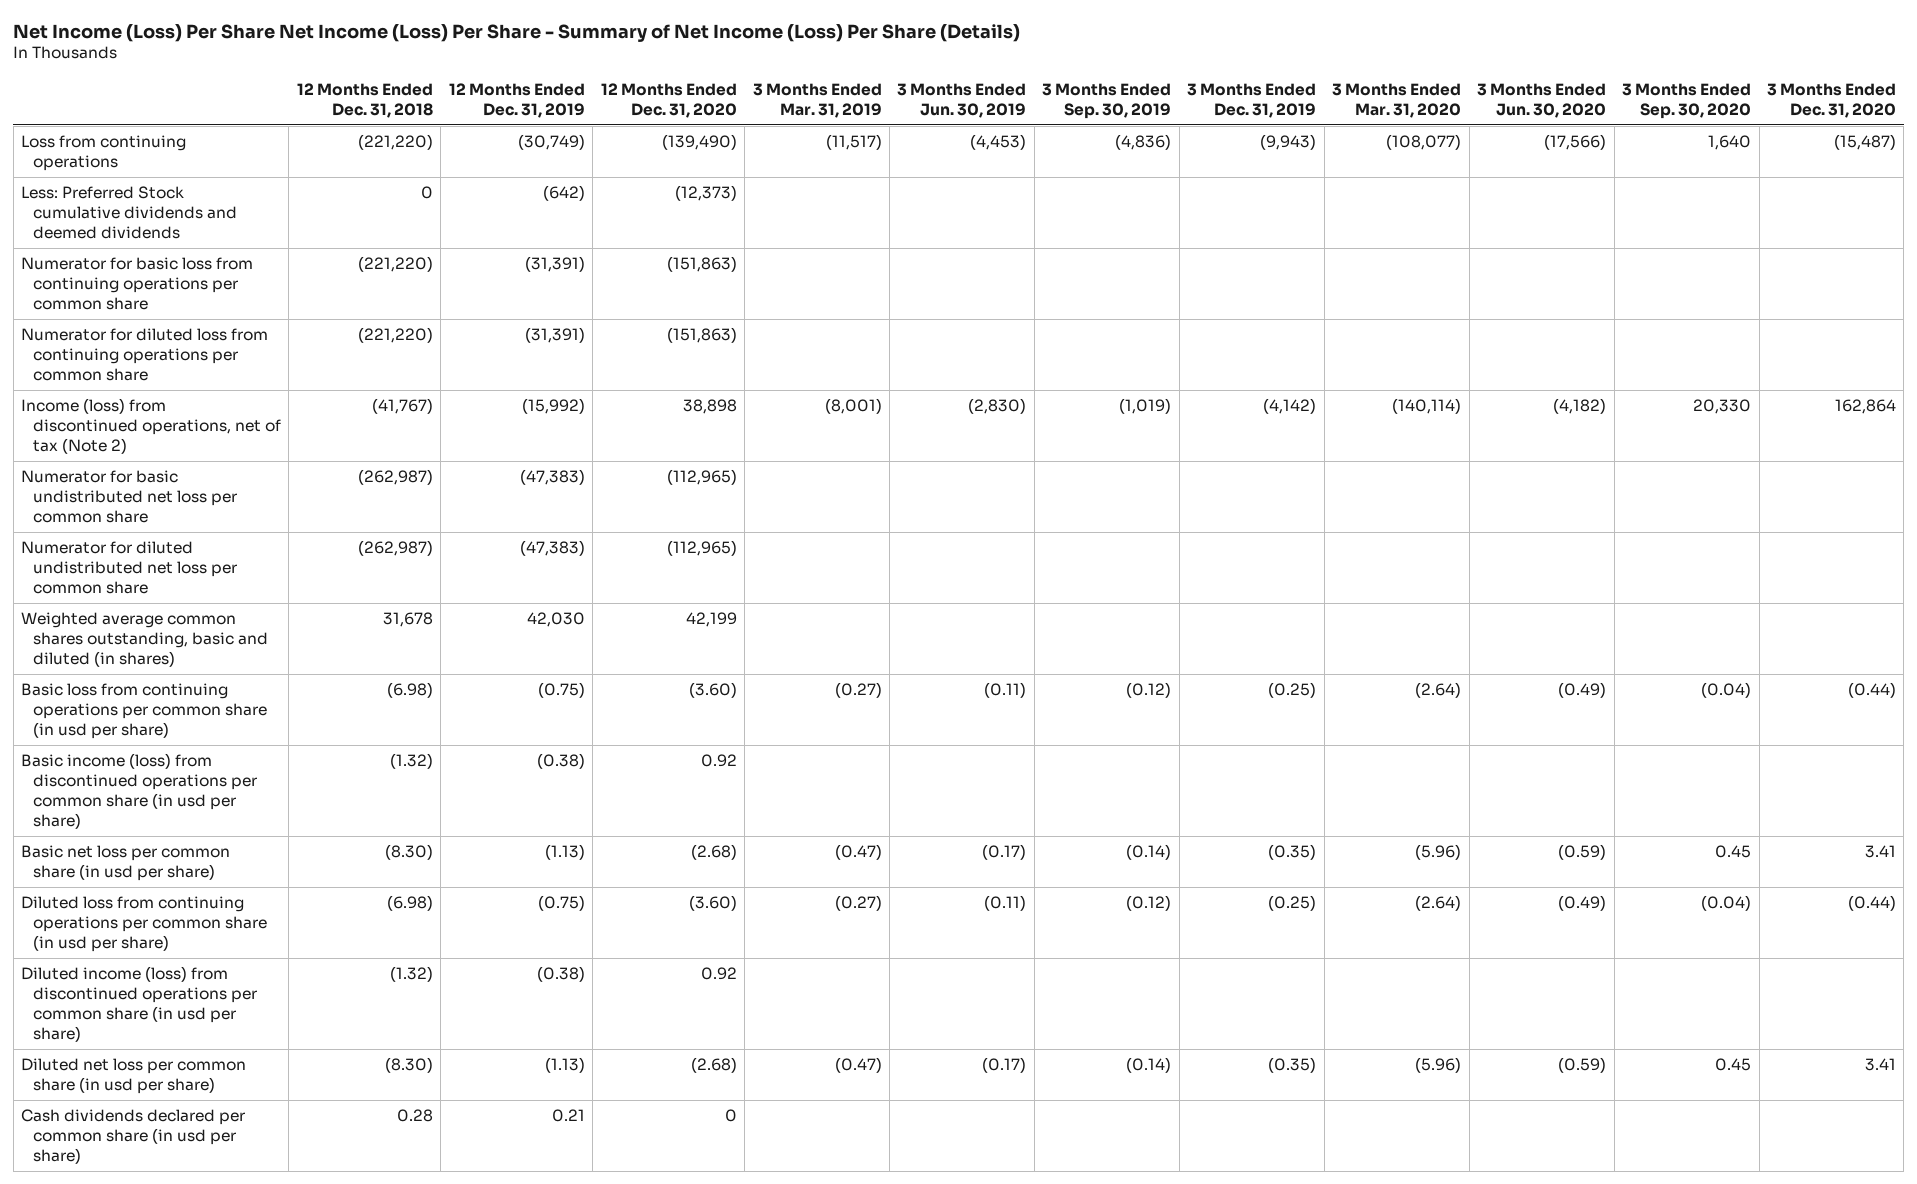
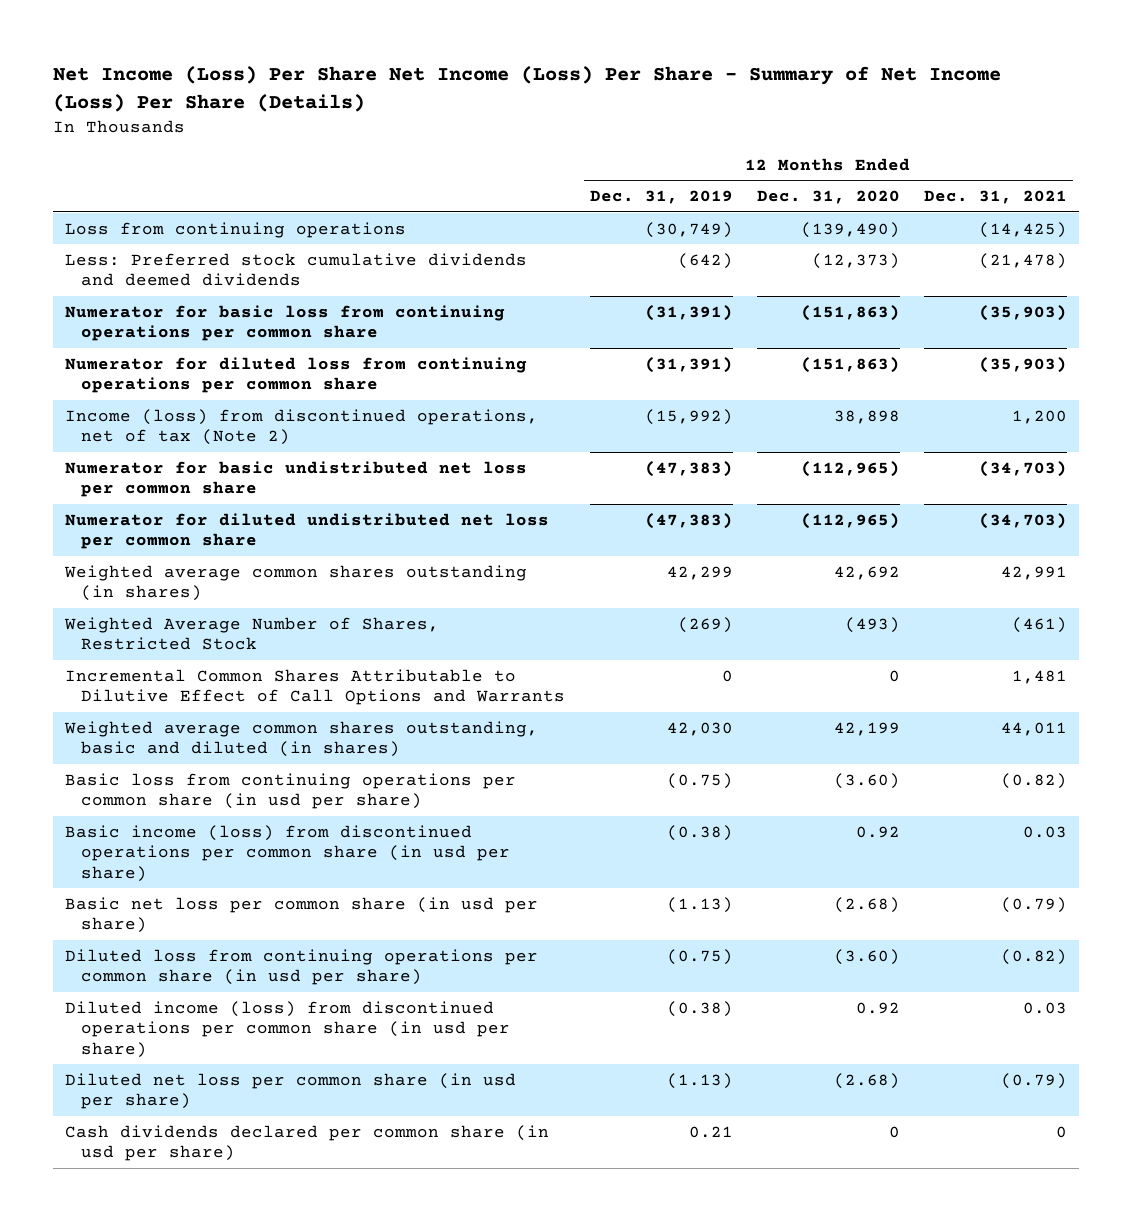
- | 12 Months Ended Dec. 31, 2018 | 12 Months Ended Dec. 31, 2019 | 12 Months Ended Dec. 31, 2020 | 3 Months Ended Mar. 31, 2019 | 3 Months Ended Jun. 30, 2019 | 3 Months Ended Sep. 30, 2019 | 3 Months Ended Dec. 31, 2019 | 3 Months Ended Mar. 31, 2020 | 3 Months Ended Jun. 30, 2020 | 3 Months Ended Sep. 30, 2020 | 3 Months Ended Dec. 31, 2020
+ | 12 Months Ended Dec. 31, 2019 | 12 Months Ended Dec. 31, 2020 | 12 Months Ended Dec. 31, 2021
- Less: Preferred Stock cumulative dividends and deemed dividends | 0 | (642) | (12,373) | | | | | | | |
+ Less: Preferred stock cumulative dividends and deemed dividends | (642) | (12,373) | (21,478)
+ Weighted average common shares outstanding (in shares) | 42,299 | 42,692 | 42,991
+ Weighted Average Number of Shares, Restricted Stock | (269) | (493) | (461)
+ Incremental Common Shares Attributable to Dilutive Effect of Call Options and Warrants | 0 | 0 | 1,481

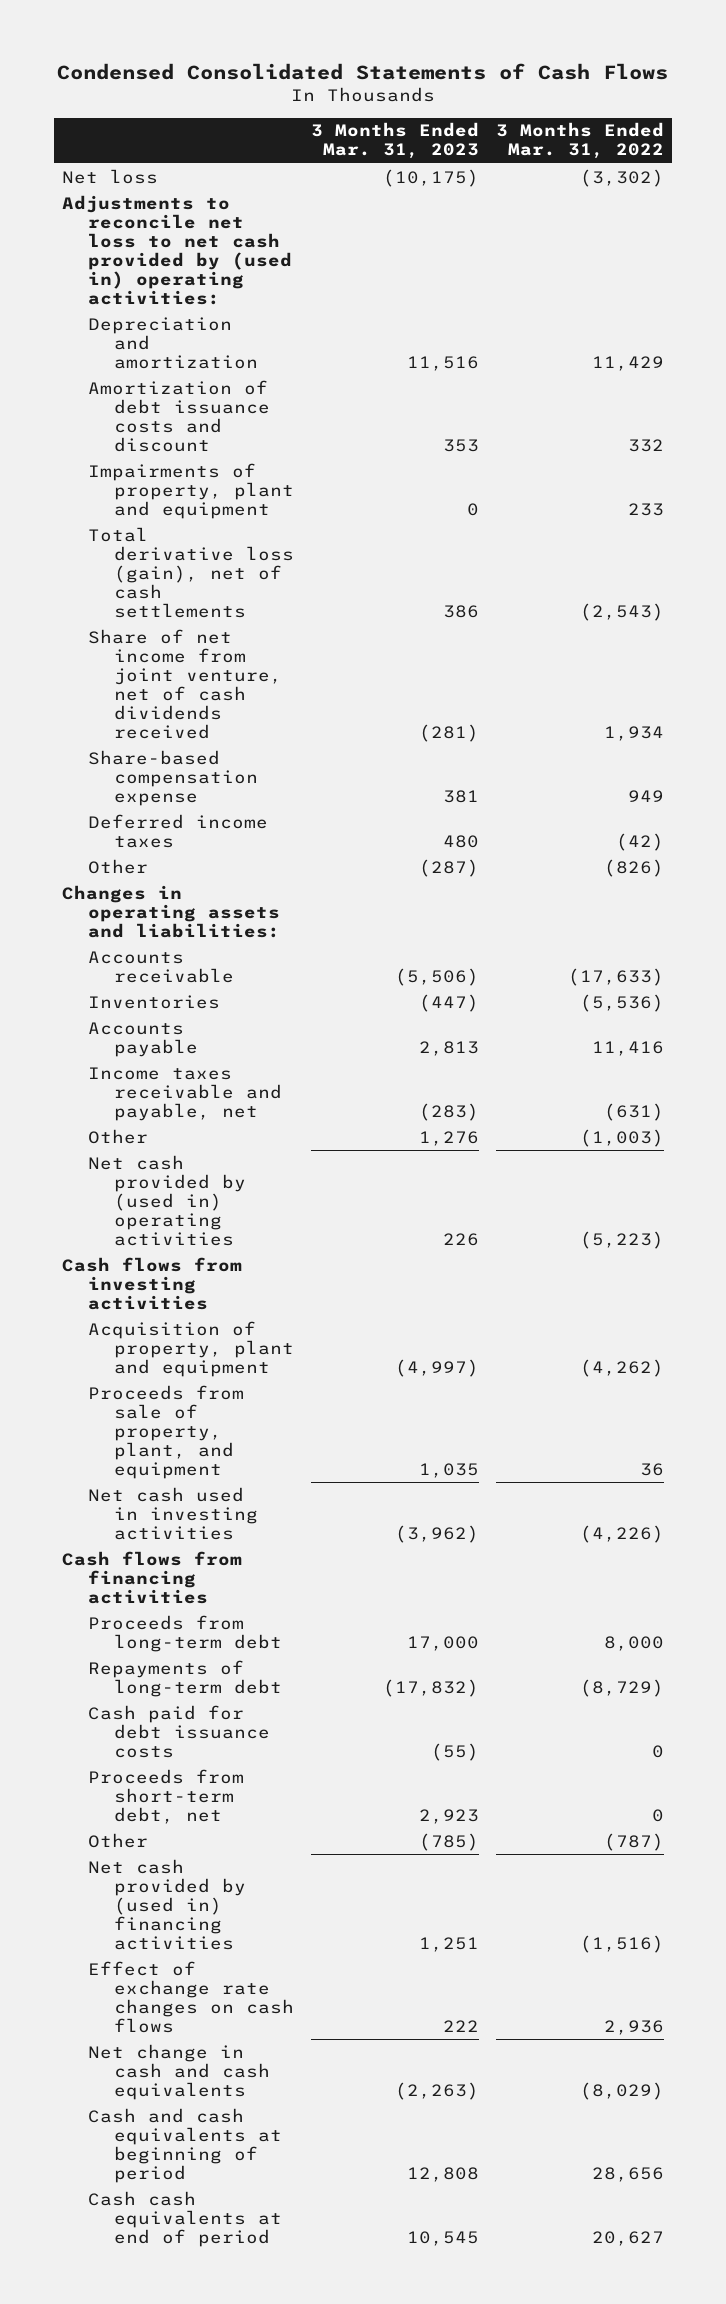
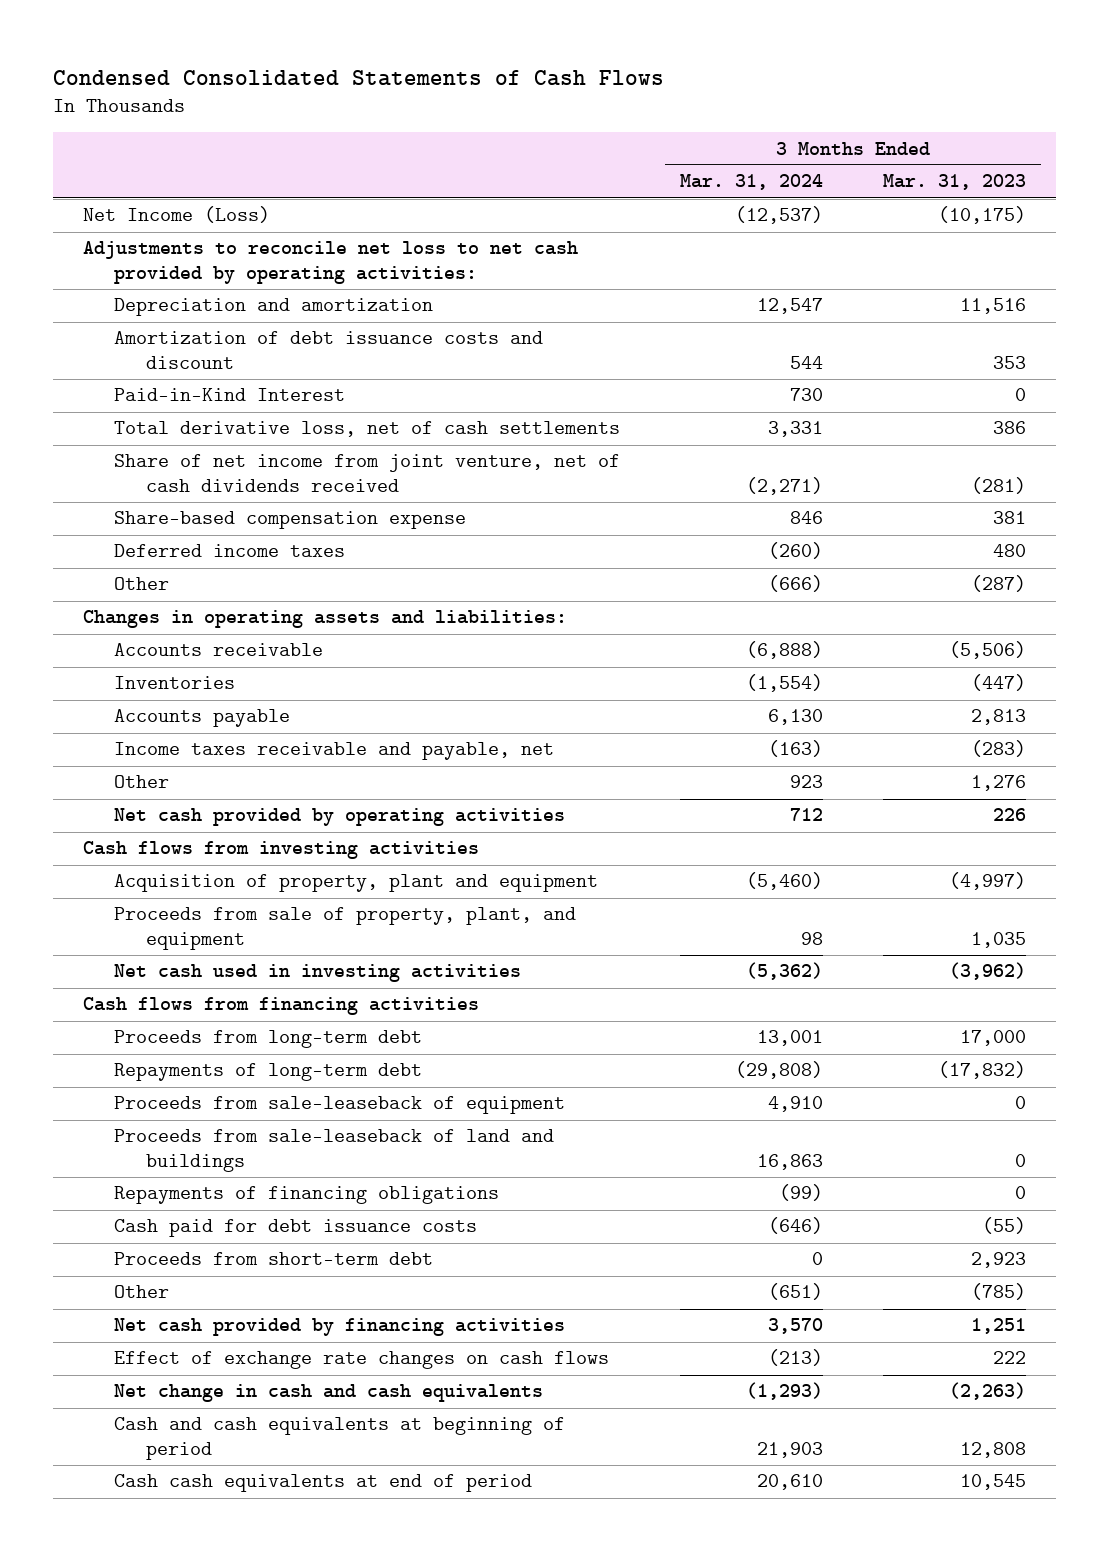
- | 3 Months Ended Mar. 31, 2023 | 3 Months Ended Mar. 31, 2022
+ | 3 Months Ended Mar. 31, 2024 | 3 Months Ended Mar. 31, 2023
- Net loss | (10,175) | (3,302)
- Adjustments to reconcile net loss to net cash provided by (used in) operating activities:
+ Net Income (Loss) | (12,537) | (10,175)
+ Adjustments to reconcile net loss to net cash provided by operating activities:
- Impairments of property, plant and equipment | 0 | 233
- Total derivative loss (gain), net of cash settlements | 386 | (2,543)
+ Paid-in-Kind Interest | 730 | 0
+ Total derivative loss, net of cash settlements | 3,331 | 386
- Net cash provided by (used in) operating activities | 226 | (5,223)
+ Net cash provided by operating activities | 712 | 226
+ Proceeds from sale-leaseback of equipment | 4,910 | 0
+ Proceeds from sale-leaseback of land and buildings | 16,863 | 0
+ Repayments of financing obligations | (99) | 0
- Proceeds from short-term debt, net | 2,923 | 0
+ Proceeds from short-term debt | 0 | 2,923
- Net cash provided by (used in) financing activities | 1,251 | (1,516)
+ Net cash provided by financing activities | 3,570 | 1,251

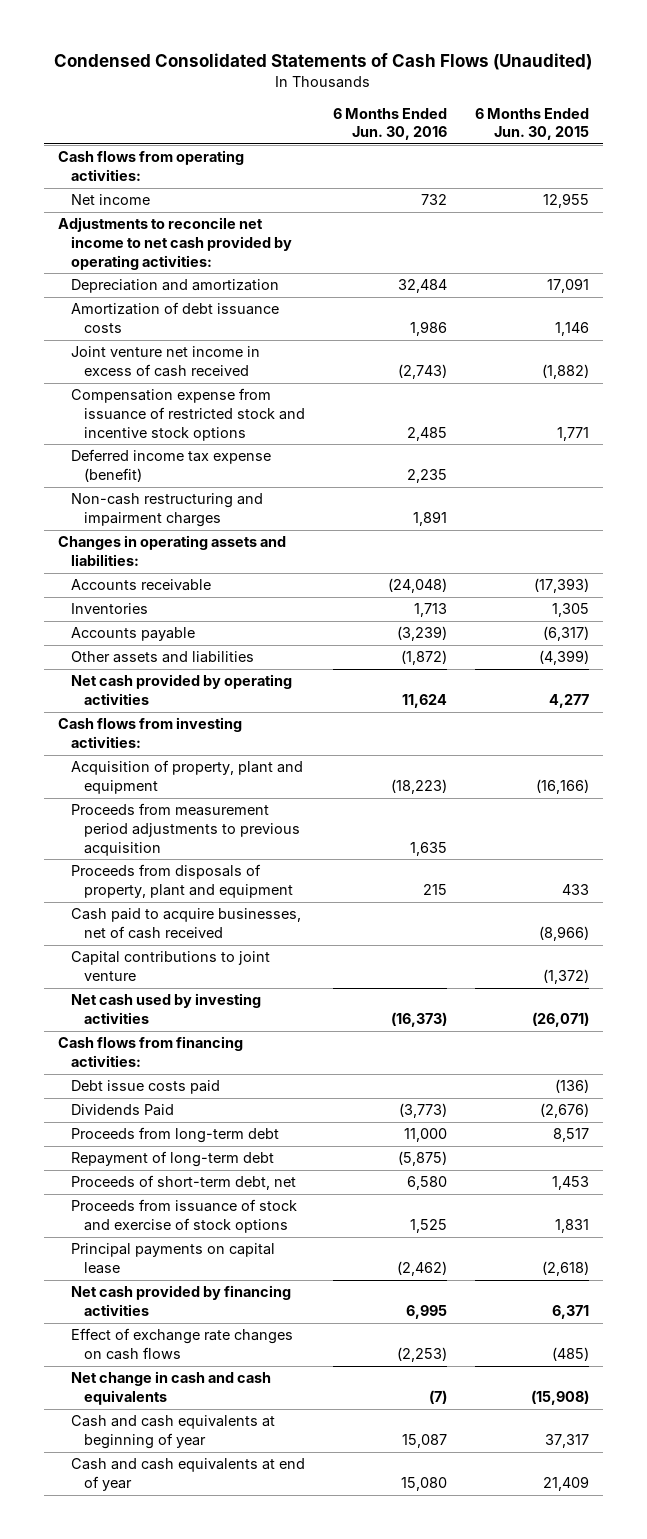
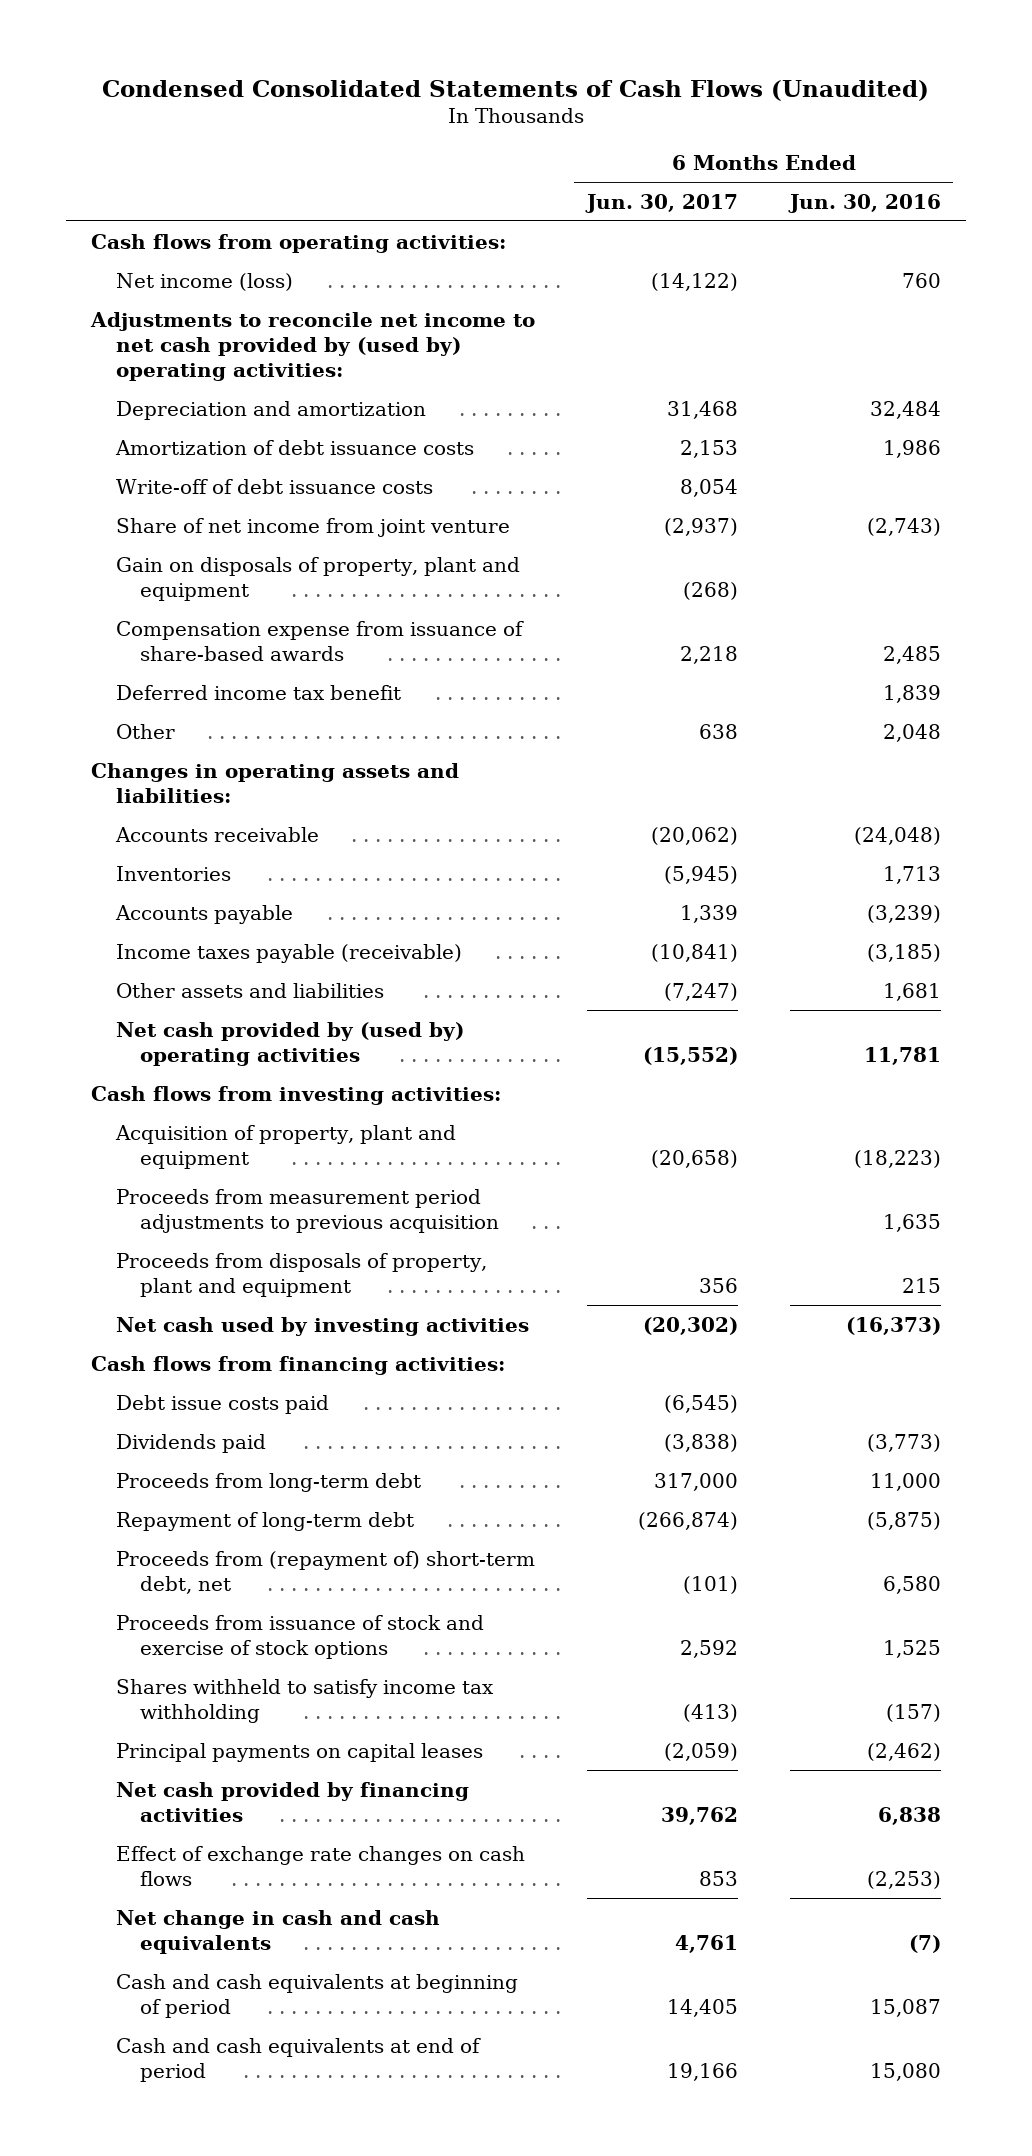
- | 6 Months Ended Jun. 30, 2016 | 6 Months Ended Jun. 30, 2015
+ | 6 Months Ended Jun. 30, 2017 | 6 Months Ended Jun. 30, 2016
- Net income | 732 | 12,955
- Adjustments to reconcile net income to net cash provided by operating activities:
+ Net income (loss) | (14,122) | 760
+ Adjustments to reconcile net income to net cash provided by (used by) operating activities:
- Joint venture net income in excess of cash received | (2,743) | (1,882)
- Compensation expense from issuance of restricted stock and incentive stock options | 2,485 | 1,771
- Deferred income tax expense (benefit) | 2,235 |
- Non-cash restructuring and impairment charges | 1,891 |
+ Write-off of debt issuance costs | 8,054 |
+ Share of net income from joint venture | (2,937) | (2,743)
+ Gain on disposals of property, plant and equipment | (268) |
+ Compensation expense from issuance of share-based awards | 2,218 | 2,485
+ Deferred income tax benefit | | 1,839
+ Other | 638 | 2,048
- Other assets and liabilities | (1,872) | (4,399)
- Net cash provided by operating activities | 11,624 | 4,277
+ Income taxes payable (receivable) | (10,841) | (3,185)
+ Other assets and liabilities | (7,247) | 1,681
+ Net cash provided by (used by) operating activities | (15,552) | 11,781
- Cash paid to acquire businesses, net of cash received | | (8,966)
- Capital contributions to joint venture | | (1,372)
- Dividends Paid | (3,773) | (2,676)
+ Dividends paid | (3,838) | (3,773)
- Proceeds of short-term debt, net | 6,580 | 1,453
+ Proceeds from (repayment of) short-term debt, net | (101) | 6,580
- Principal payments on capital lease | (2,462) | (2,618)
- Net cash provided by financing activities | 6,995 | 6,371
+ Shares withheld to satisfy income tax withholding | (413) | (157)
+ Principal payments on capital leases | (2,059) | (2,462)
+ Net cash provided by financing activities | 39,762 | 6,838
- Cash and cash equivalents at beginning of year | 15,087 | 37,317
- Cash and cash equivalents at end of year | 15,080 | 21,409
+ Cash and cash equivalents at beginning of period | 14,405 | 15,087
+ Cash and cash equivalents at end of period | 19,166 | 15,080

